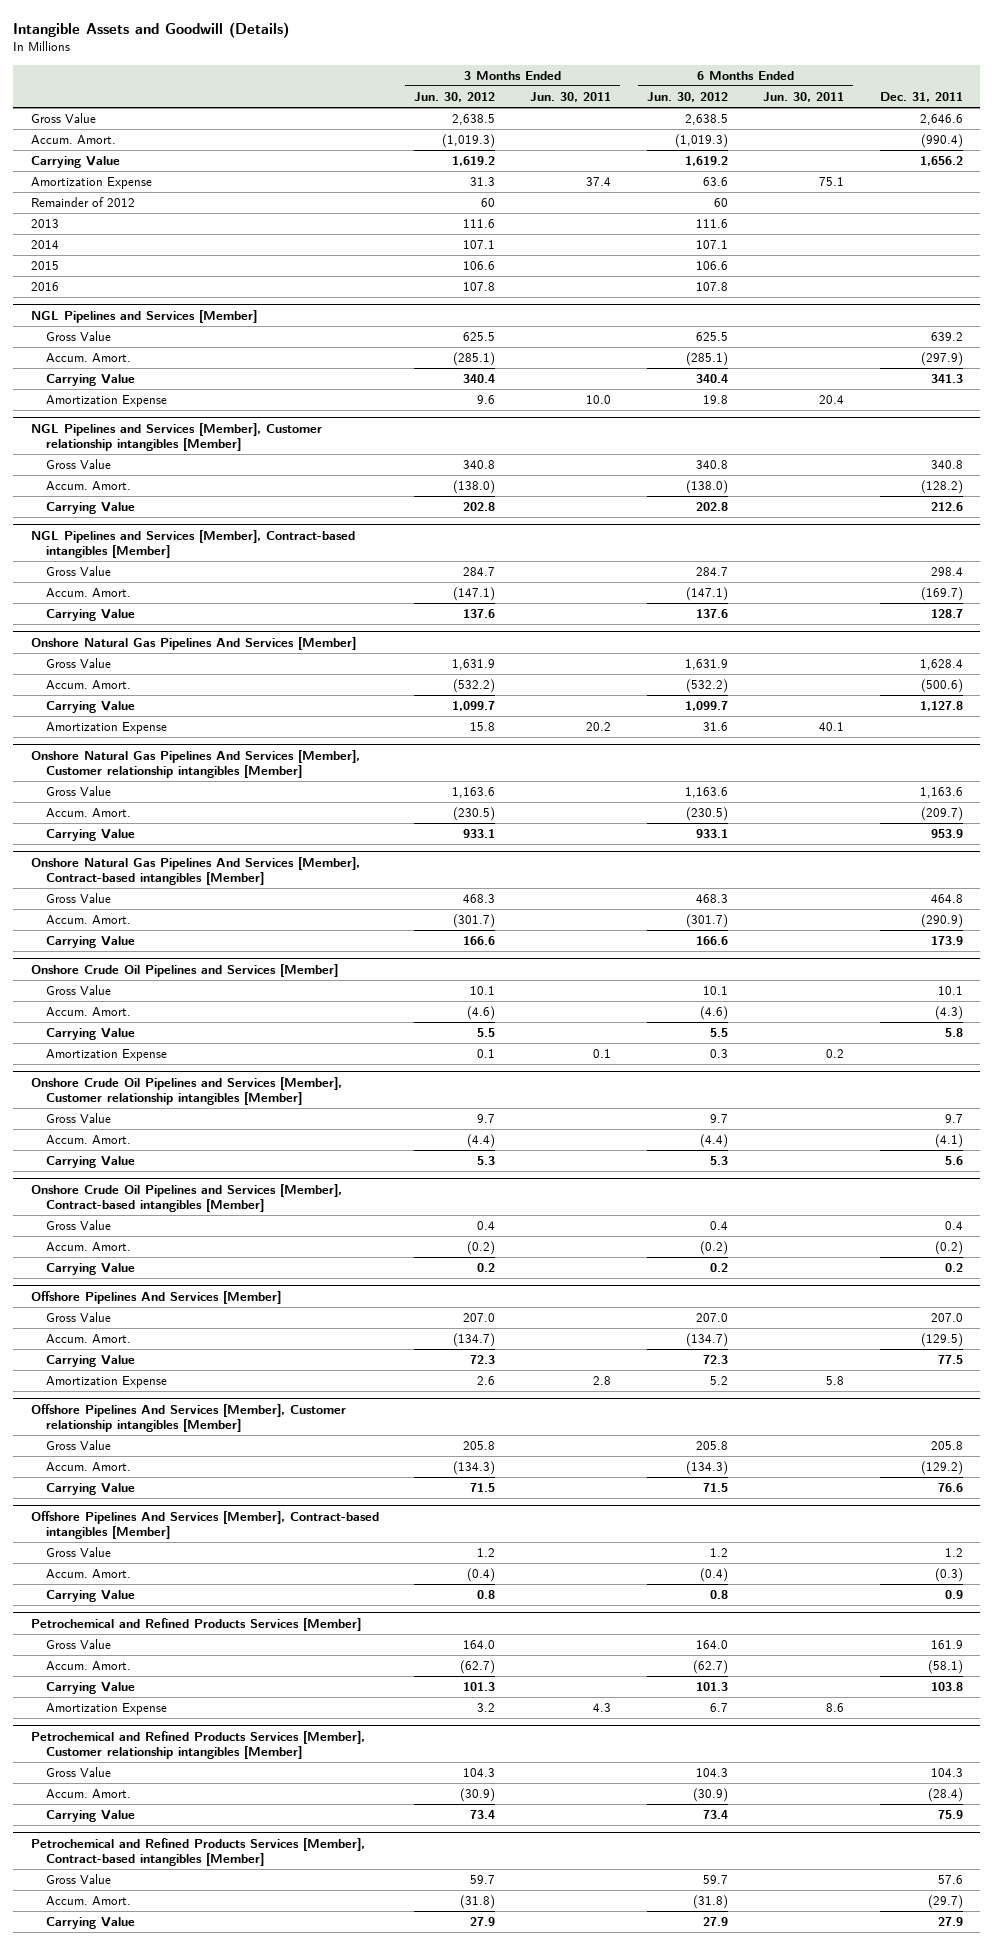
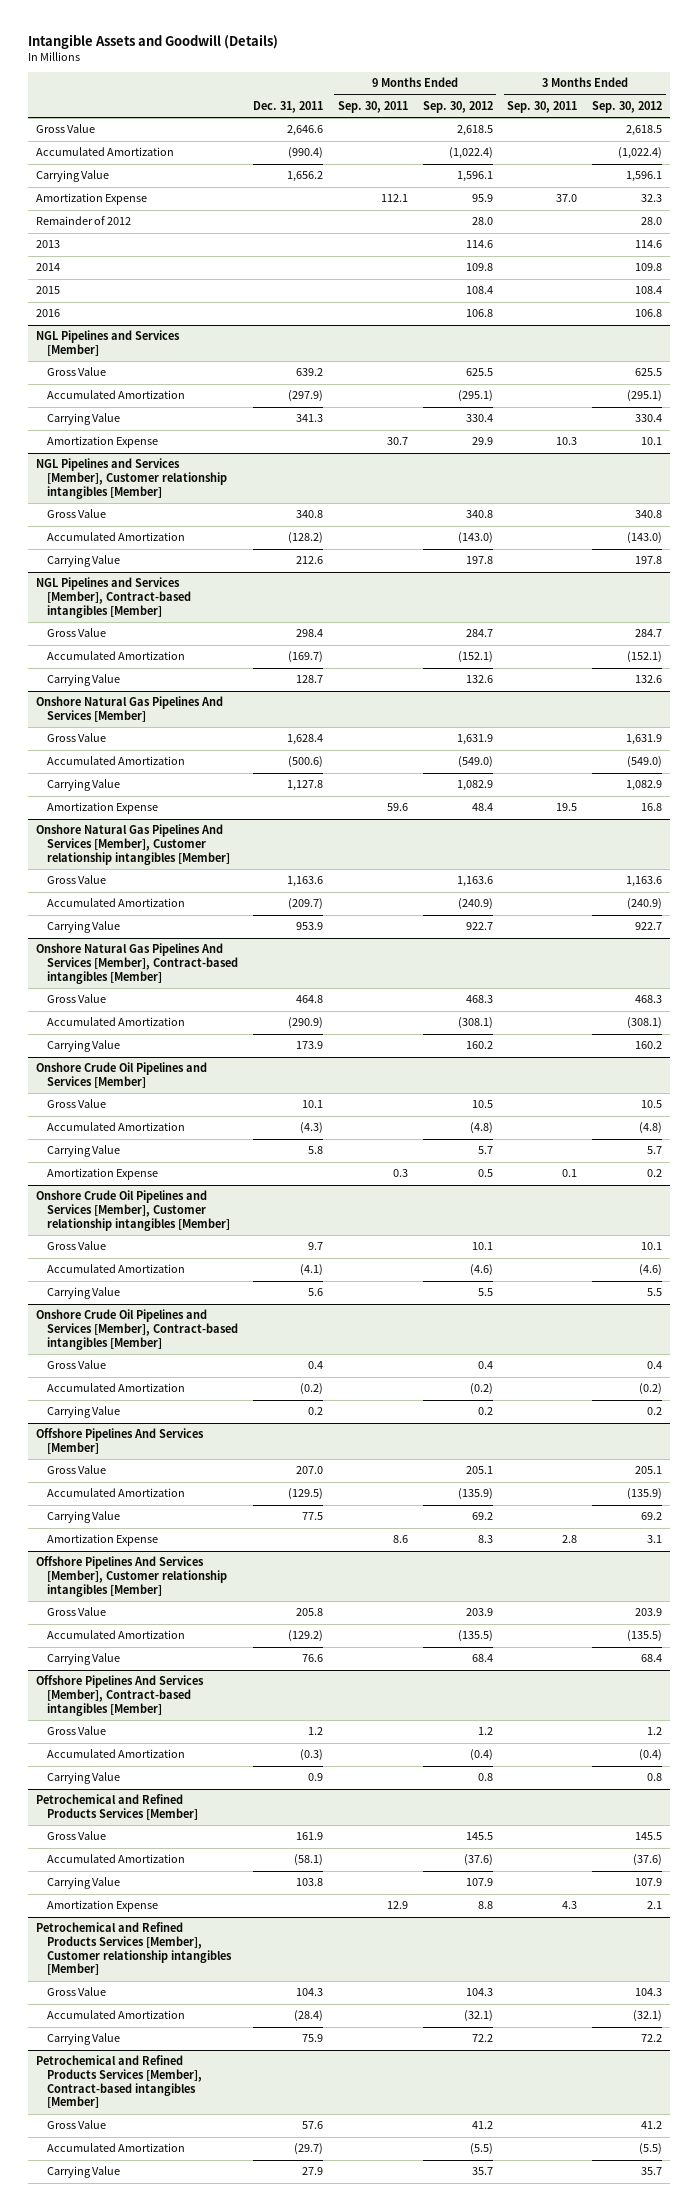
- | 3 Months Ended Jun. 30, 2012 | 3 Months Ended Jun. 30, 2011 | 6 Months Ended Jun. 30, 2012 | 6 Months Ended Jun. 30, 2011 | Dec. 31, 2011
+ | Dec. 31, 2011 | 9 Months Ended Sep. 30, 2011 | 9 Months Ended Sep. 30, 2012 | 3 Months Ended Sep. 30, 2011 | 3 Months Ended Sep. 30, 2012
- Accum. Amort. | (1,019.3) | | (1,019.3) | | (990.4)
+ Accumulated Amortization | (990.4) | | (1,022.4) | | (1,022.4)
@ NGL Pipelines and Services [Member]
- Accum. Amort. | (285.1) | | (285.1) | | (297.9)
+ Accumulated Amortization | (297.9) | | (295.1) | | (295.1)
@ NGL Pipelines and Services [Member], Customer relationship intangibles [Member]
- Accum. Amort. | (138.0) | | (138.0) | | (128.2)
+ Accumulated Amortization | (128.2) | | (143.0) | | (143.0)
@ NGL Pipelines and Services [Member], Contract-based intangibles [Member]
- Accum. Amort. | (147.1) | | (147.1) | | (169.7)
+ Accumulated Amortization | (169.7) | | (152.1) | | (152.1)
@ Onshore Natural Gas Pipelines And Services [Member]
- Accum. Amort. | (532.2) | | (532.2) | | (500.6)
+ Accumulated Amortization | (500.6) | | (549.0) | | (549.0)
@ Onshore Natural Gas Pipelines And Services [Member], Customer relationship intangibles [Member]
- Accum. Amort. | (230.5) | | (230.5) | | (209.7)
+ Accumulated Amortization | (209.7) | | (240.9) | | (240.9)
@ Onshore Natural Gas Pipelines And Services [Member], Contract-based intangibles [Member]
- Accum. Amort. | (301.7) | | (301.7) | | (290.9)
+ Accumulated Amortization | (290.9) | | (308.1) | | (308.1)
@ Onshore Crude Oil Pipelines and Services [Member]
- Accum. Amort. | (4.6) | | (4.6) | | (4.3)
+ Accumulated Amortization | (4.3) | | (4.8) | | (4.8)
@ Onshore Crude Oil Pipelines and Services [Member], Customer relationship intangibles [Member]
- Accum. Amort. | (4.4) | | (4.4) | | (4.1)
+ Accumulated Amortization | (4.1) | | (4.6) | | (4.6)
@ Onshore Crude Oil Pipelines and Services [Member], Contract-based intangibles [Member]
- Accum. Amort. | (0.2) | | (0.2) | | (0.2)
+ Accumulated Amortization | (0.2) | | (0.2) | | (0.2)
@ Offshore Pipelines And Services [Member]
- Accum. Amort. | (134.7) | | (134.7) | | (129.5)
+ Accumulated Amortization | (129.5) | | (135.9) | | (135.9)
@ Offshore Pipelines And Services [Member], Customer relationship intangibles [Member]
- Accum. Amort. | (134.3) | | (134.3) | | (129.2)
+ Accumulated Amortization | (129.2) | | (135.5) | | (135.5)
@ Offshore Pipelines And Services [Member], Contract-based intangibles [Member]
- Accum. Amort. | (0.4) | | (0.4) | | (0.3)
+ Accumulated Amortization | (0.3) | | (0.4) | | (0.4)
@ Petrochemical and Refined Products Services [Member]
- Accum. Amort. | (62.7) | | (62.7) | | (58.1)
+ Accumulated Amortization | (58.1) | | (37.6) | | (37.6)
@ Petrochemical and Refined Products Services [Member], Customer relationship intangibles [Member]
- Accum. Amort. | (30.9) | | (30.9) | | (28.4)
+ Accumulated Amortization | (28.4) | | (32.1) | | (32.1)
@ Petrochemical and Refined Products Services [Member], Contract-based intangibles [Member]
- Accum. Amort. | (31.8) | | (31.8) | | (29.7)
+ Accumulated Amortization | (29.7) | | (5.5) | | (5.5)

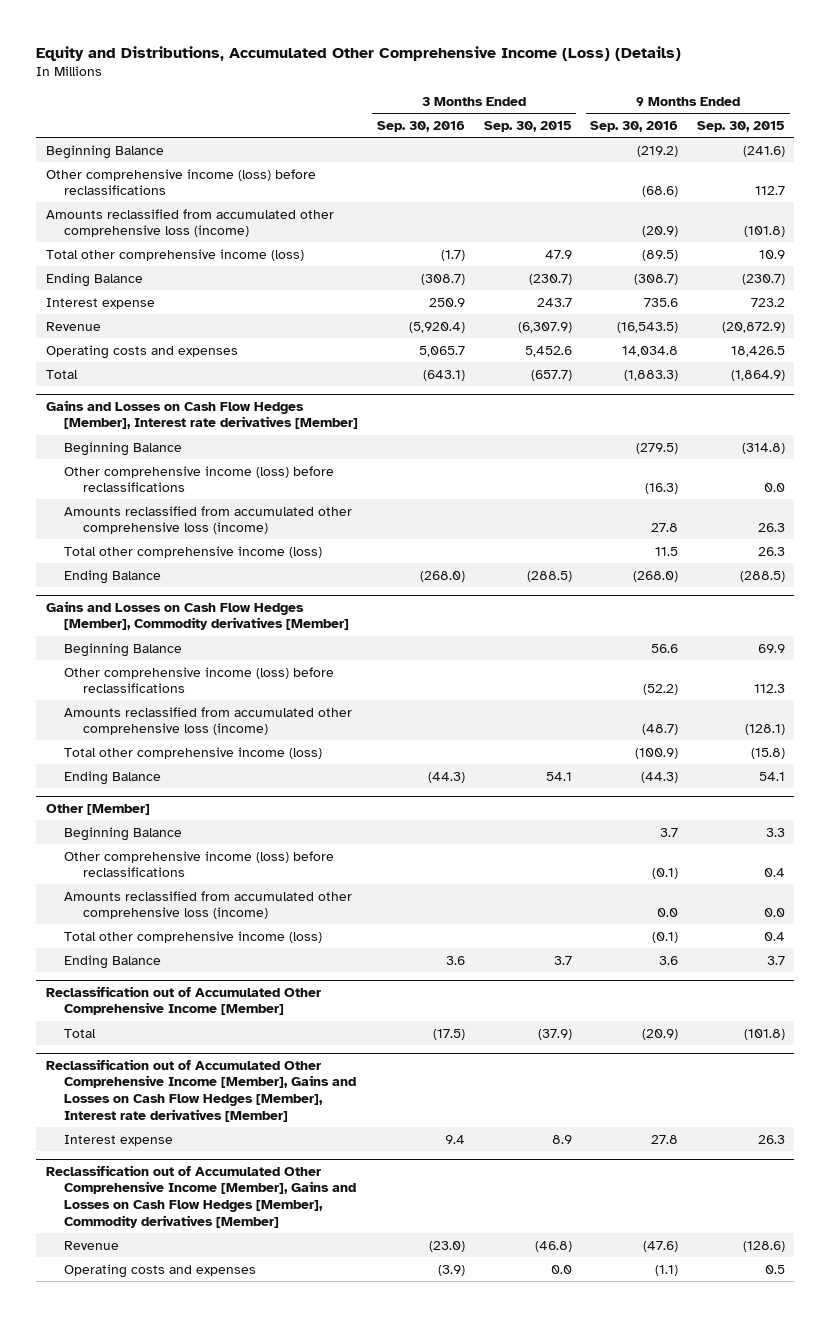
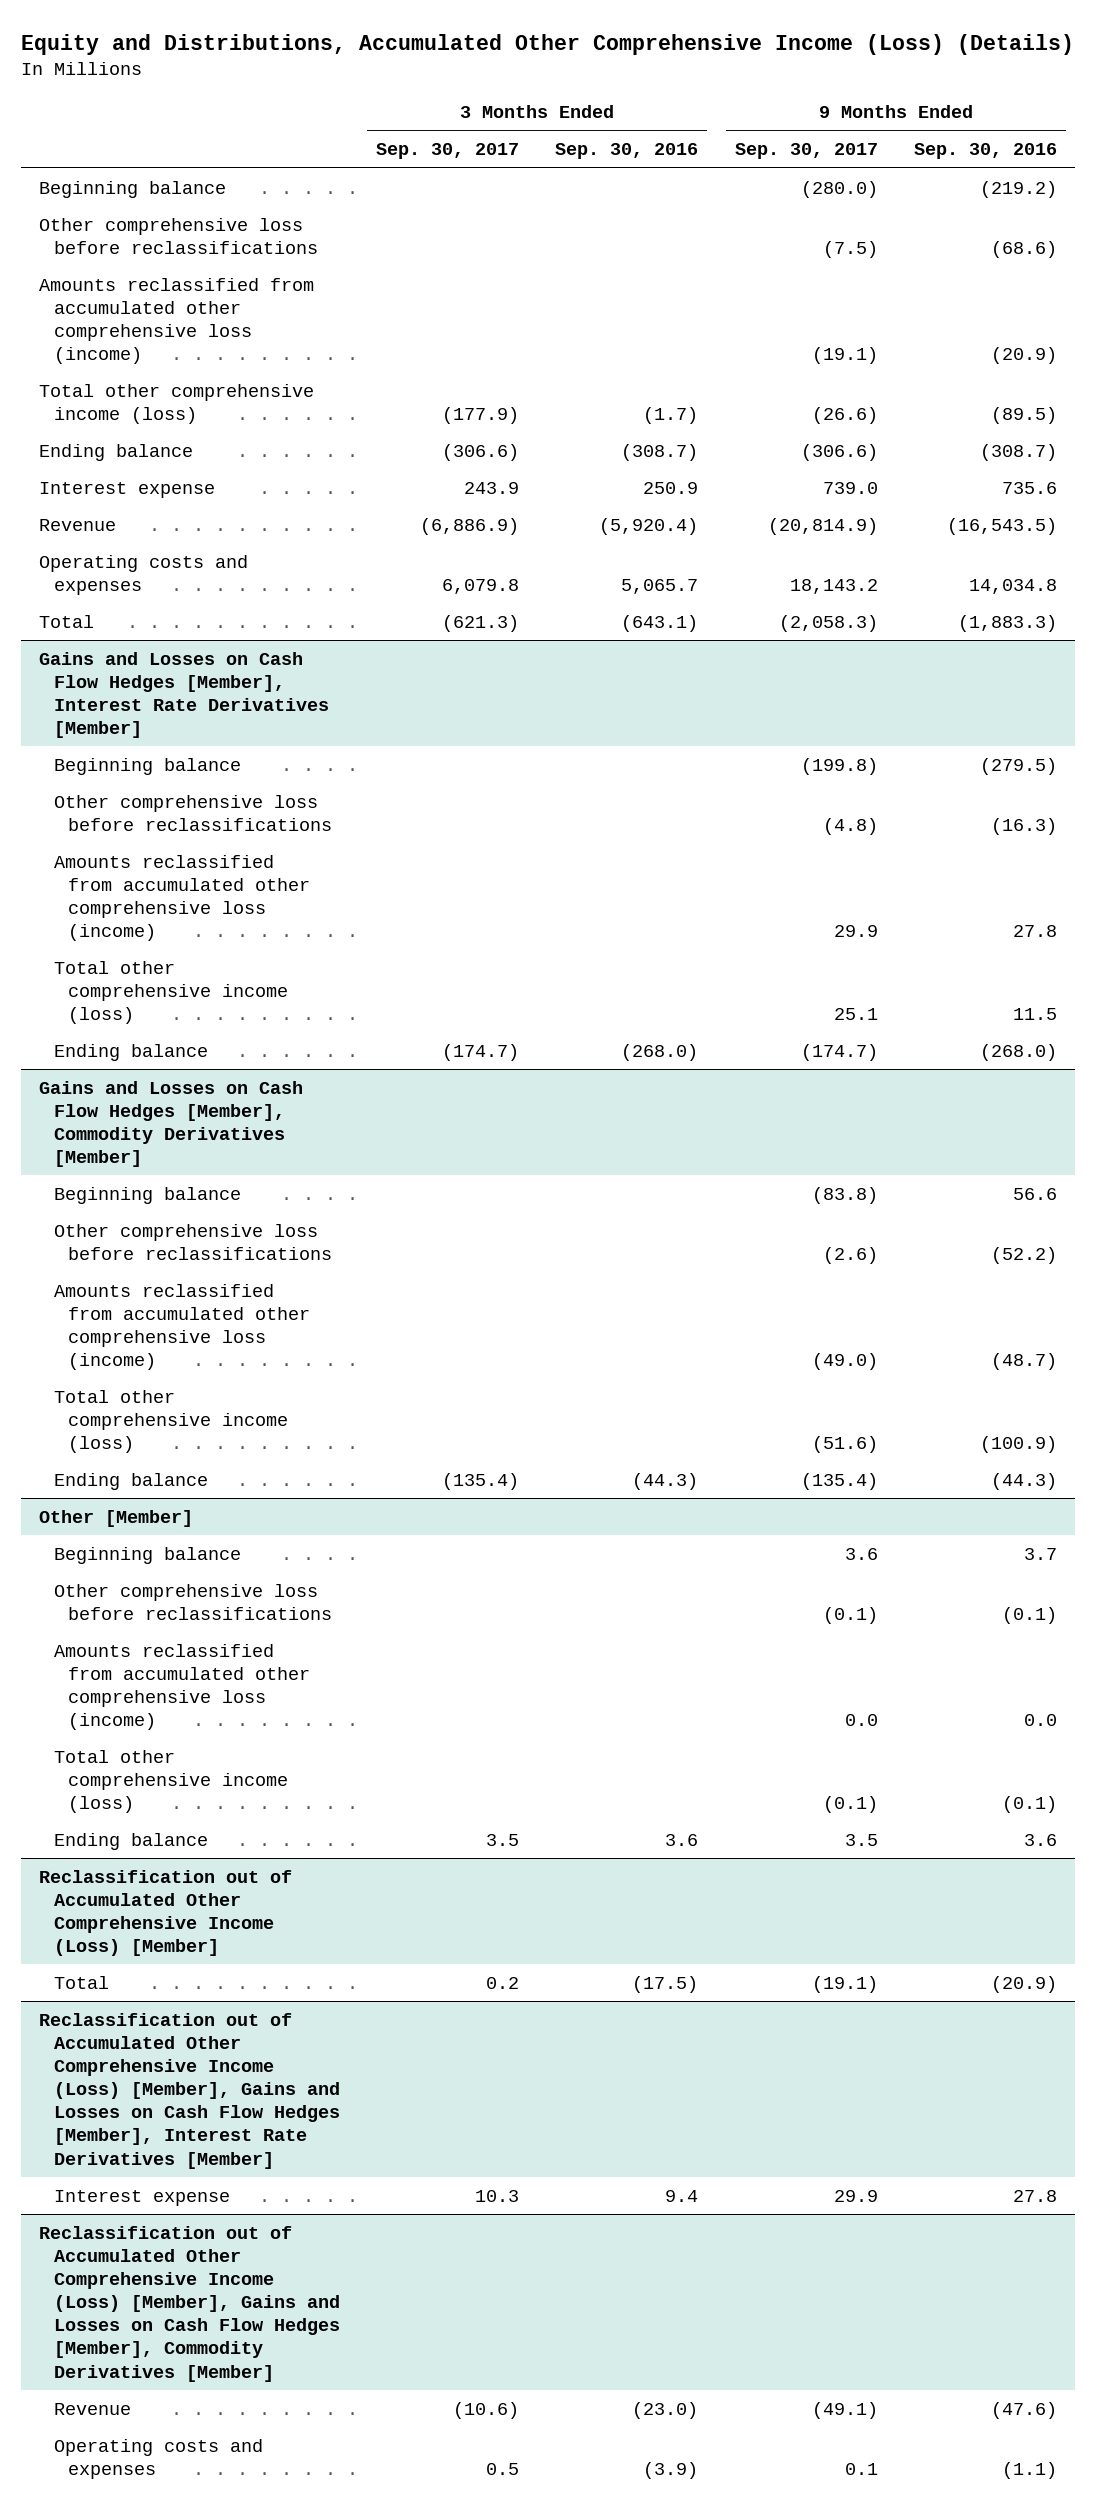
- | 3 Months Ended Sep. 30, 2016 | 3 Months Ended Sep. 30, 2015 | 9 Months Ended Sep. 30, 2016 | 9 Months Ended Sep. 30, 2015
+ | 3 Months Ended Sep. 30, 2017 | 3 Months Ended Sep. 30, 2016 | 9 Months Ended Sep. 30, 2017 | 9 Months Ended Sep. 30, 2016
- Beginning Balance | | | (219.2) | (241.6)
- Other comprehensive income (loss) before reclassifications | | | (68.6) | 112.7
+ Beginning balance | | | (280.0) | (219.2)
+ Other comprehensive loss before reclassifications | | | (7.5) | (68.6)
- Ending Balance | (308.7) | (230.7) | (308.7) | (230.7)
+ Ending balance | (306.6) | (308.7) | (306.6) | (308.7)
- Gains and Losses on Cash Flow Hedges [Member], Interest rate derivatives [Member]
- Beginning Balance | | | (279.5) | (314.8)
- Other comprehensive income (loss) before reclassifications | | | (16.3) | 0.0
+ Gains and Losses on Cash Flow Hedges [Member], Interest Rate Derivatives [Member]
+ Beginning balance | | | (199.8) | (279.5)
+ Other comprehensive loss before reclassifications | | | (4.8) | (16.3)
- Ending Balance | (268.0) | (288.5) | (268.0) | (288.5)
- Gains and Losses on Cash Flow Hedges [Member], Commodity derivatives [Member]
- Beginning Balance | | | 56.6 | 69.9
- Other comprehensive income (loss) before reclassifications | | | (52.2) | 112.3
+ Ending balance | (174.7) | (268.0) | (174.7) | (268.0)
+ Gains and Losses on Cash Flow Hedges [Member], Commodity Derivatives [Member]
+ Beginning balance | | | (83.8) | 56.6
+ Other comprehensive loss before reclassifications | | | (2.6) | (52.2)
- Ending Balance | (44.3) | 54.1 | (44.3) | 54.1
+ Ending balance | (135.4) | (44.3) | (135.4) | (44.3)
@ Other [Member]
- Beginning Balance | | | 3.7 | 3.3
- Other comprehensive income (loss) before reclassifications | | | (0.1) | 0.4
+ Beginning balance | | | 3.6 | 3.7
+ Other comprehensive loss before reclassifications | | | (0.1) | (0.1)
- Ending Balance | 3.6 | 3.7 | 3.6 | 3.7
- Reclassification out of Accumulated Other Comprehensive Income [Member]
@ Other [Member]
+ Ending balance | 3.5 | 3.6 | 3.5 | 3.6
+ Reclassification out of Accumulated Other Comprehensive Income (Loss) [Member]
- Reclassification out of Accumulated Other Comprehensive Income [Member], Gains and Losses on Cash Flow Hedges [Member], Interest rate derivatives [Member]
+ Reclassification out of Accumulated Other Comprehensive Income (Loss) [Member], Gains and Losses on Cash Flow Hedges [Member], Interest Rate Derivatives [Member]
- Reclassification out of Accumulated Other Comprehensive Income [Member], Gains and Losses on Cash Flow Hedges [Member], Commodity derivatives [Member]
+ Reclassification out of Accumulated Other Comprehensive Income (Loss) [Member], Gains and Losses on Cash Flow Hedges [Member], Commodity Derivatives [Member]

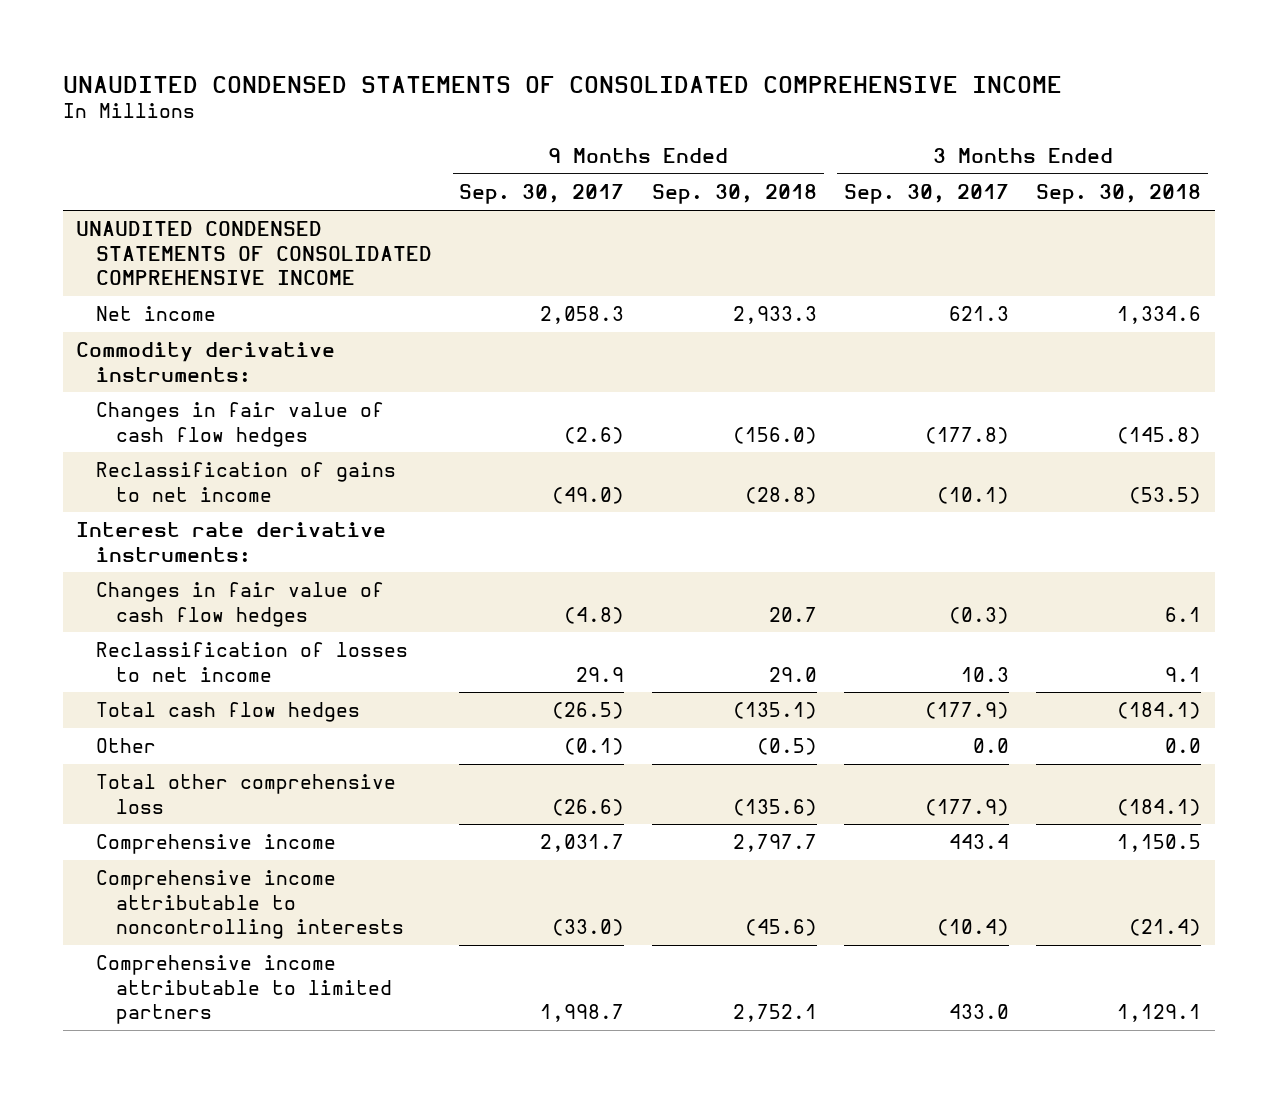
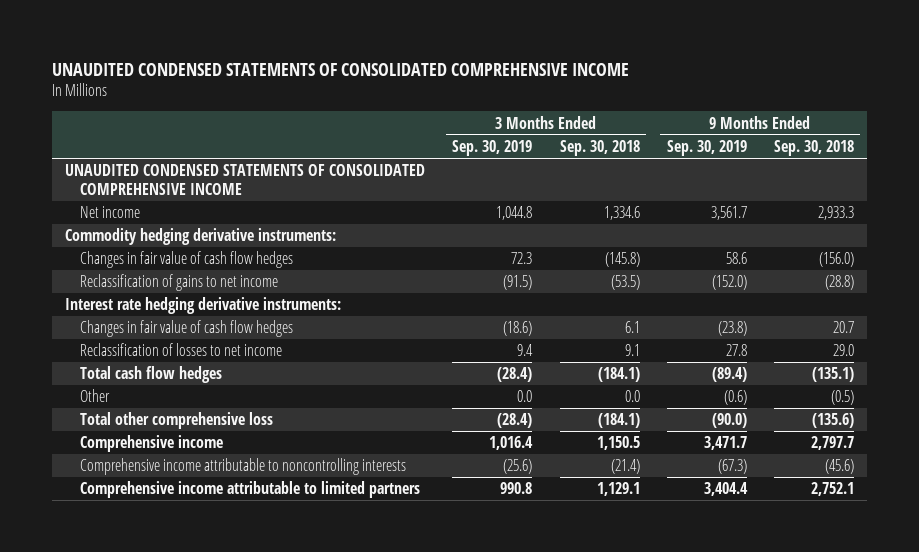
- | 9 Months Ended Sep. 30, 2017 | 9 Months Ended Sep. 30, 2018 | 3 Months Ended Sep. 30, 2017 | 3 Months Ended Sep. 30, 2018
+ | 3 Months Ended Sep. 30, 2019 | 3 Months Ended Sep. 30, 2018 | 9 Months Ended Sep. 30, 2019 | 9 Months Ended Sep. 30, 2018
- Commodity derivative instruments:
+ Commodity hedging derivative instruments:
- Interest rate derivative instruments:
+ Interest rate hedging derivative instruments:

